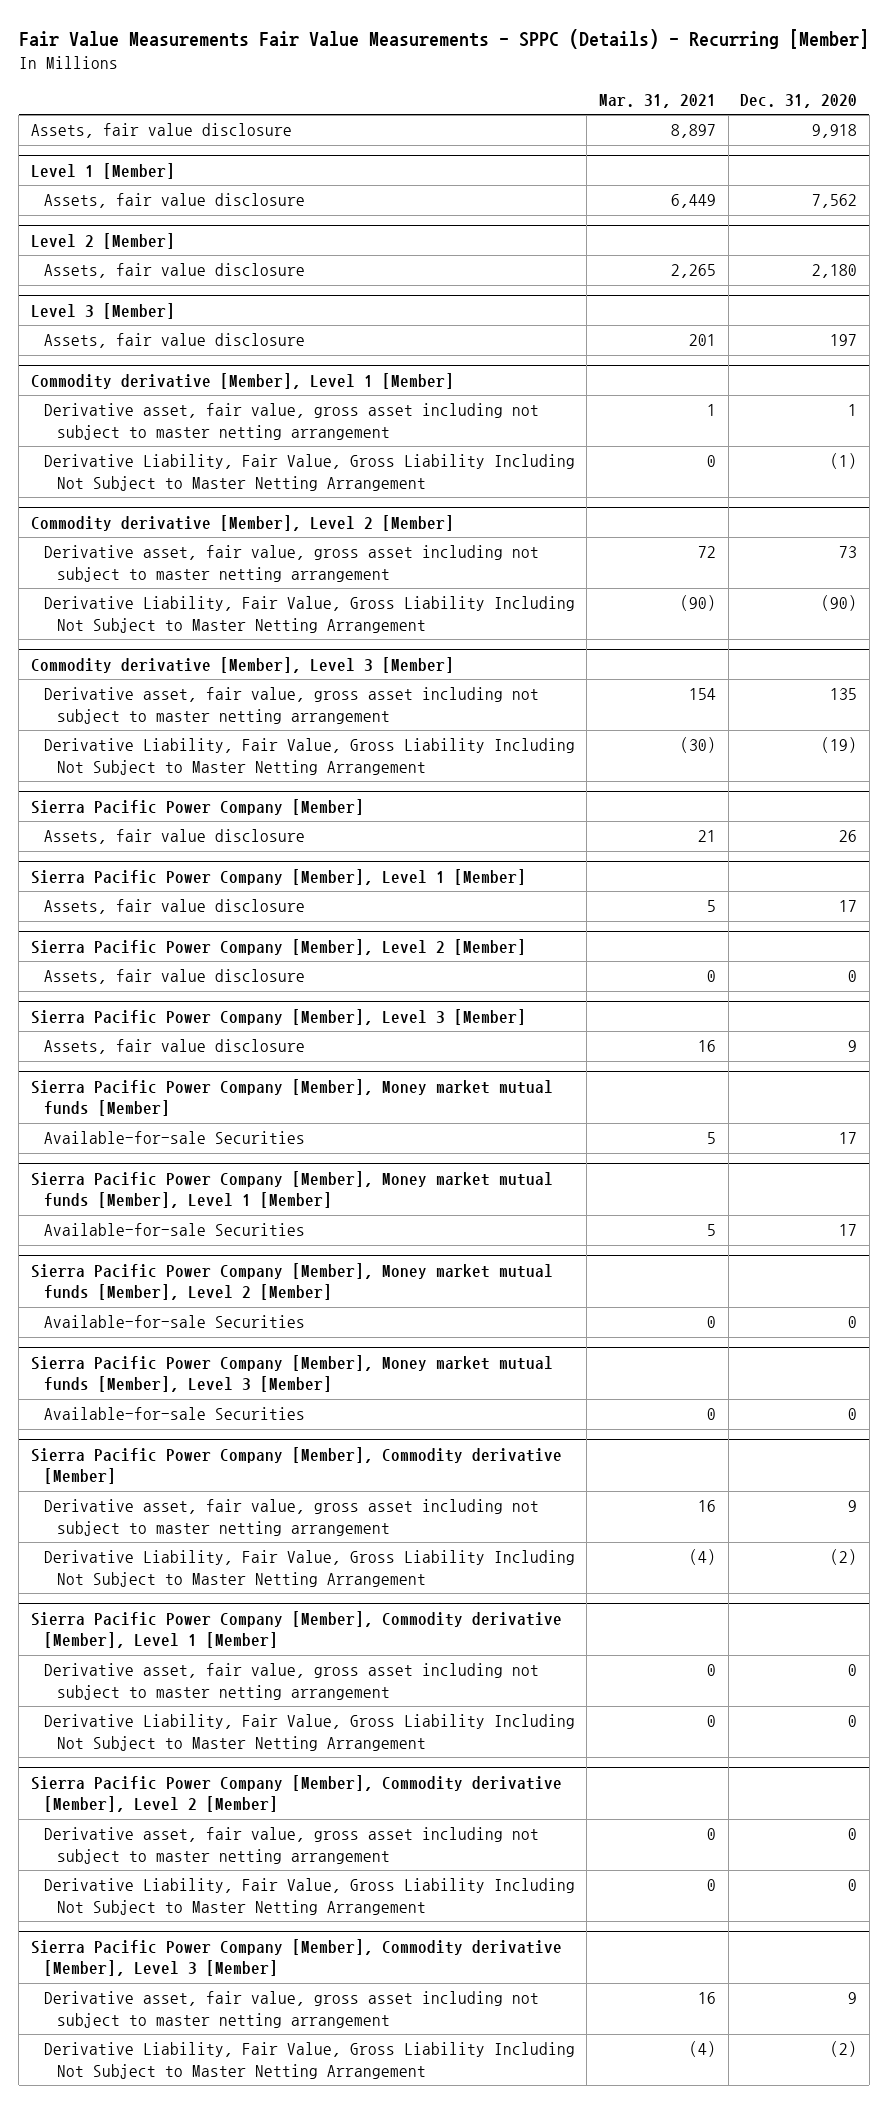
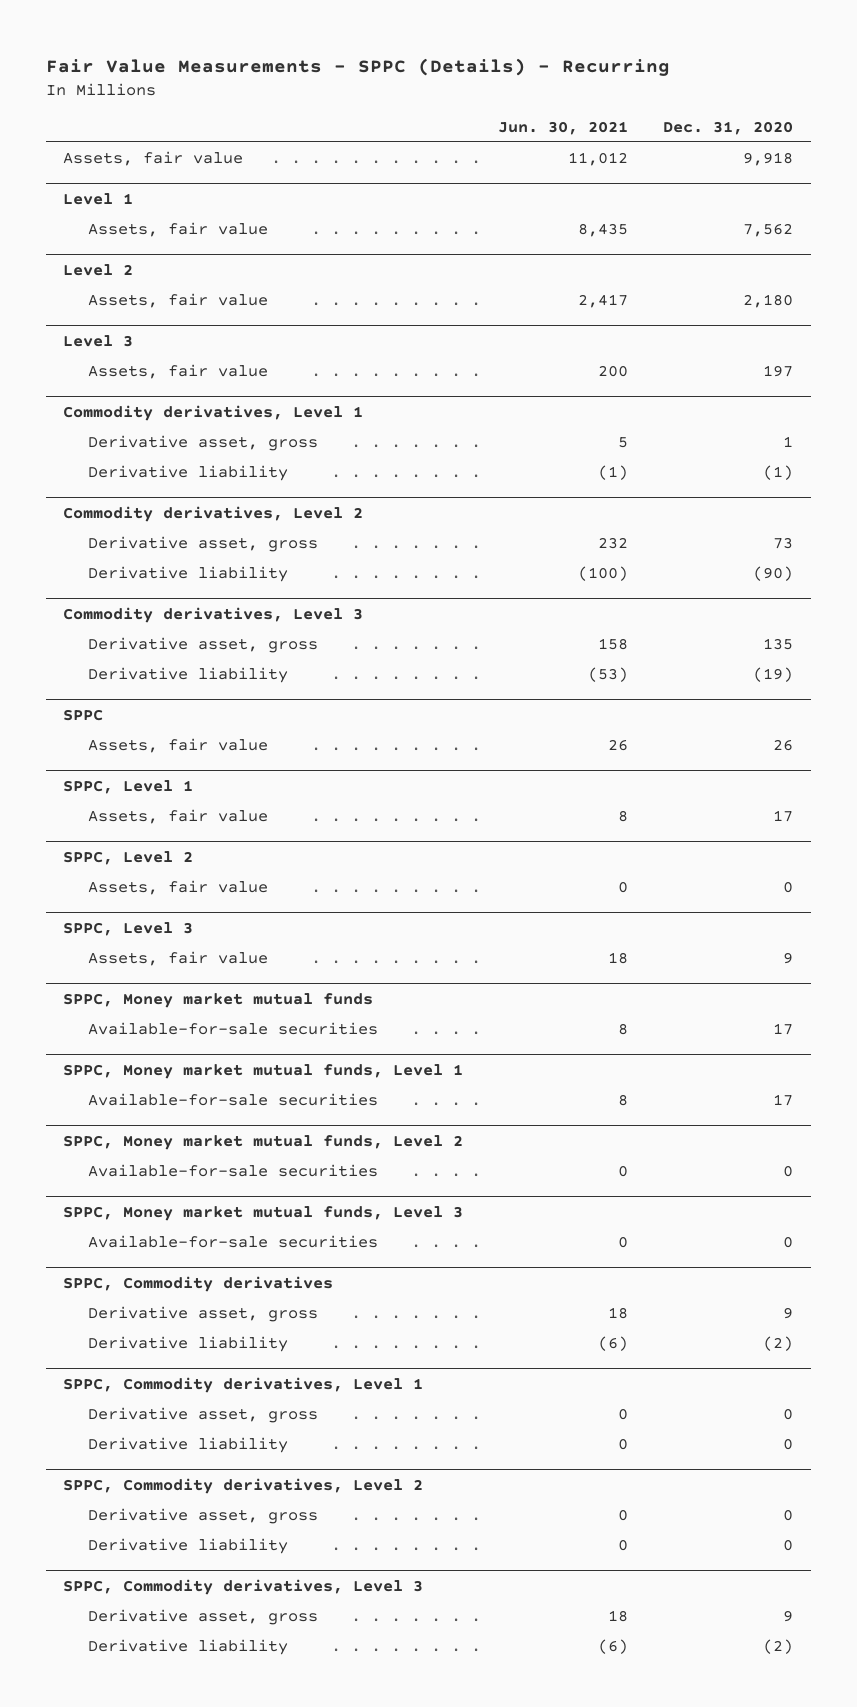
- Fair Value Measurements Fair Value Measurements - SPPC (Details) - Recurring [Member]
+ Fair Value Measurements - SPPC (Details) - Recurring
- | Mar. 31, 2021 | Dec. 31, 2020
+ | Jun. 30, 2021 | Dec. 31, 2020
- Assets, fair value disclosure | 8,897 | 9,918
- Level 1 [Member]
- Assets, fair value disclosure | 6,449 | 7,562
- Level 2 [Member]
- Assets, fair value disclosure | 2,265 | 2,180
- Level 3 [Member]
- Assets, fair value disclosure | 201 | 197
- Commodity derivative [Member], Level 1 [Member]
- Derivative asset, fair value, gross asset including not subject to master netting arrangement | 1 | 1
- Derivative Liability, Fair Value, Gross Liability Including Not Subject to Master Netting Arrangement | 0 | (1)
- Commodity derivative [Member], Level 2 [Member]
- Derivative asset, fair value, gross asset including not subject to master netting arrangement | 72 | 73
- Derivative Liability, Fair Value, Gross Liability Including Not Subject to Master Netting Arrangement | (90) | (90)
- Commodity derivative [Member], Level 3 [Member]
- Derivative asset, fair value, gross asset including not subject to master netting arrangement | 154 | 135
- Derivative Liability, Fair Value, Gross Liability Including Not Subject to Master Netting Arrangement | (30) | (19)
- Sierra Pacific Power Company [Member]
- Assets, fair value disclosure | 21 | 26
- Sierra Pacific Power Company [Member], Level 1 [Member]
- Assets, fair value disclosure | 5 | 17
- Sierra Pacific Power Company [Member], Level 2 [Member]
- Assets, fair value disclosure | 0 | 0
- Sierra Pacific Power Company [Member], Level 3 [Member]
- Assets, fair value disclosure | 16 | 9
- Sierra Pacific Power Company [Member], Money market mutual funds [Member]
- Available-for-sale Securities | 5 | 17
- Sierra Pacific Power Company [Member], Money market mutual funds [Member], Level 1 [Member]
- Available-for-sale Securities | 5 | 17
- Sierra Pacific Power Company [Member], Money market mutual funds [Member], Level 2 [Member]
- Available-for-sale Securities | 0 | 0
- Sierra Pacific Power Company [Member], Money market mutual funds [Member], Level 3 [Member]
- Available-for-sale Securities | 0 | 0
- Sierra Pacific Power Company [Member], Commodity derivative [Member]
- Derivative asset, fair value, gross asset including not subject to master netting arrangement | 16 | 9
- Derivative Liability, Fair Value, Gross Liability Including Not Subject to Master Netting Arrangement | (4) | (2)
- Sierra Pacific Power Company [Member], Commodity derivative [Member], Level 1 [Member]
- Derivative asset, fair value, gross asset including not subject to master netting arrangement | 0 | 0
- Derivative Liability, Fair Value, Gross Liability Including Not Subject to Master Netting Arrangement | 0 | 0
- Sierra Pacific Power Company [Member], Commodity derivative [Member], Level 2 [Member]
- Derivative asset, fair value, gross asset including not subject to master netting arrangement | 0 | 0
- Derivative Liability, Fair Value, Gross Liability Including Not Subject to Master Netting Arrangement | 0 | 0
- Sierra Pacific Power Company [Member], Commodity derivative [Member], Level 3 [Member]
- Derivative asset, fair value, gross asset including not subject to master netting arrangement | 16 | 9
- Derivative Liability, Fair Value, Gross Liability Including Not Subject to Master Netting Arrangement | (4) | (2)
+ Assets, fair value | 11,012 | 9,918
+ Level 1
+ Assets, fair value | 8,435 | 7,562
+ Level 2
+ Assets, fair value | 2,417 | 2,180
+ Level 3
+ Assets, fair value | 200 | 197
+ Commodity derivatives, Level 1
+ Derivative asset, gross | 5 | 1
+ Derivative liability | (1) | (1)
+ Commodity derivatives, Level 2
+ Derivative asset, gross | 232 | 73
+ Derivative liability | (100) | (90)
+ Commodity derivatives, Level 3
+ Derivative asset, gross | 158 | 135
+ Derivative liability | (53) | (19)
+ SPPC
+ Assets, fair value | 26 | 26
+ SPPC, Level 1
+ Assets, fair value | 8 | 17
+ SPPC, Level 2
+ Assets, fair value | 0 | 0
+ SPPC, Level 3
+ Assets, fair value | 18 | 9
+ SPPC, Money market mutual funds
+ Available-for-sale securities | 8 | 17
+ SPPC, Money market mutual funds, Level 1
+ Available-for-sale securities | 8 | 17
+ SPPC, Money market mutual funds, Level 2
+ Available-for-sale securities | 0 | 0
+ SPPC, Money market mutual funds, Level 3
+ Available-for-sale securities | 0 | 0
+ SPPC, Commodity derivatives
+ Derivative asset, gross | 18 | 9
+ Derivative liability | (6) | (2)
+ SPPC, Commodity derivatives, Level 1
+ Derivative asset, gross | 0 | 0
+ Derivative liability | 0 | 0
+ SPPC, Commodity derivatives, Level 2
+ Derivative asset, gross | 0 | 0
+ Derivative liability | 0 | 0
+ SPPC, Commodity derivatives, Level 3
+ Derivative asset, gross | 18 | 9
+ Derivative liability | (6) | (2)

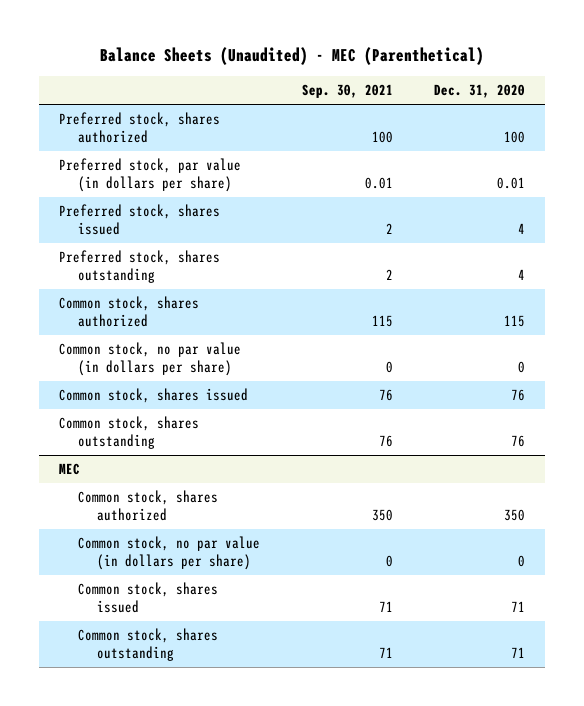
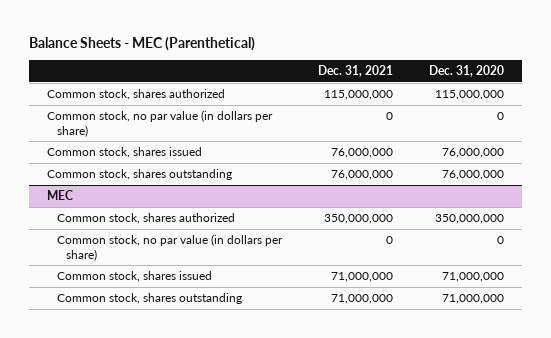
- Balance Sheets (Unaudited) - MEC (Parenthetical)
+ Balance Sheets - MEC (Parenthetical)
- | Sep. 30, 2021 | Dec. 31, 2020
+ | Dec. 31, 2021 | Dec. 31, 2020
- Preferred stock, shares authorized | 100 | 100
- Preferred stock, par value (in dollars per share) | 0.01 | 0.01
- Preferred stock, shares issued | 2 | 4
- Preferred stock, shares outstanding | 2 | 4
- Common stock, shares authorized | 115 | 115
+ Common stock, shares authorized | 115,000,000 | 115,000,000
- Common stock, shares issued | 76 | 76
- Common stock, shares outstanding | 76 | 76
+ Common stock, shares issued | 76,000,000 | 76,000,000
+ Common stock, shares outstanding | 76,000,000 | 76,000,000
@ MEC
- Common stock, shares authorized | 350 | 350
+ Common stock, shares authorized | 350,000,000 | 350,000,000
- Common stock, shares issued | 71 | 71
- Common stock, shares outstanding | 71 | 71
+ Common stock, shares issued | 71,000,000 | 71,000,000
+ Common stock, shares outstanding | 71,000,000 | 71,000,000

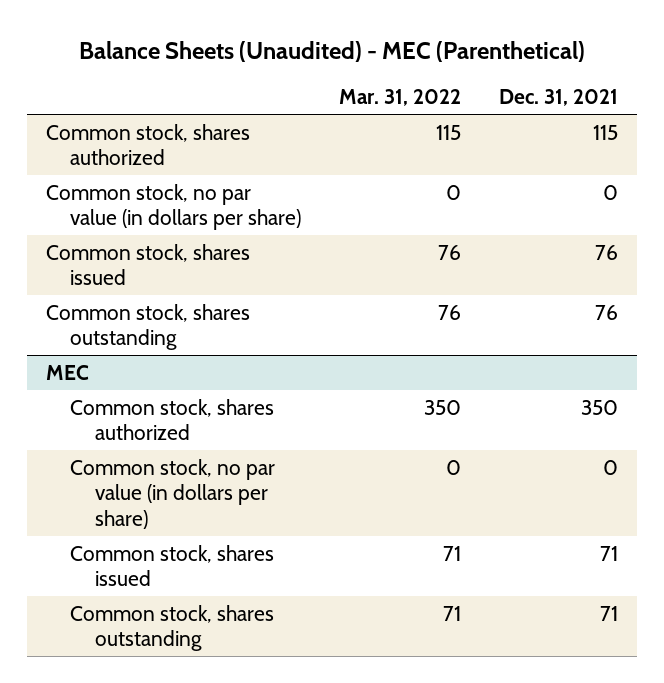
- Balance Sheets - MEC (Parenthetical)
+ Balance Sheets (Unaudited) - MEC (Parenthetical)
- | Dec. 31, 2021 | Dec. 31, 2020
+ | Mar. 31, 2022 | Dec. 31, 2021
- Common stock, shares authorized | 115,000,000 | 115,000,000
+ Common stock, shares authorized | 115 | 115
- Common stock, shares issued | 76,000,000 | 76,000,000
- Common stock, shares outstanding | 76,000,000 | 76,000,000
+ Common stock, shares issued | 76 | 76
+ Common stock, shares outstanding | 76 | 76
@ MEC
- Common stock, shares authorized | 350,000,000 | 350,000,000
+ Common stock, shares authorized | 350 | 350
- Common stock, shares issued | 71,000,000 | 71,000,000
- Common stock, shares outstanding | 71,000,000 | 71,000,000
+ Common stock, shares issued | 71 | 71
+ Common stock, shares outstanding | 71 | 71

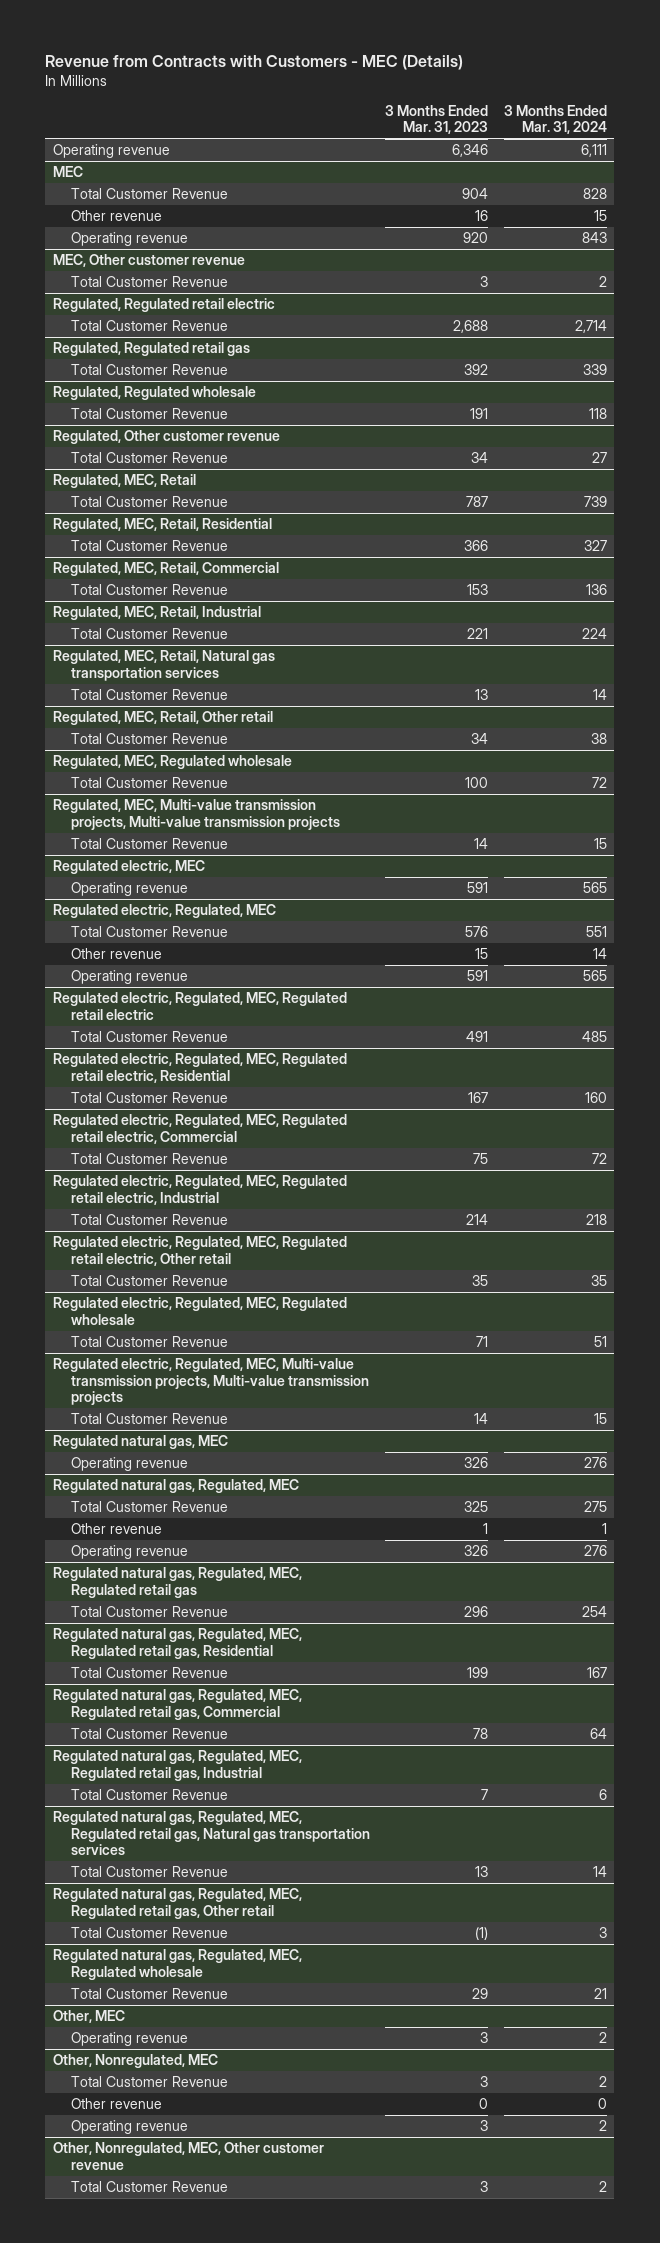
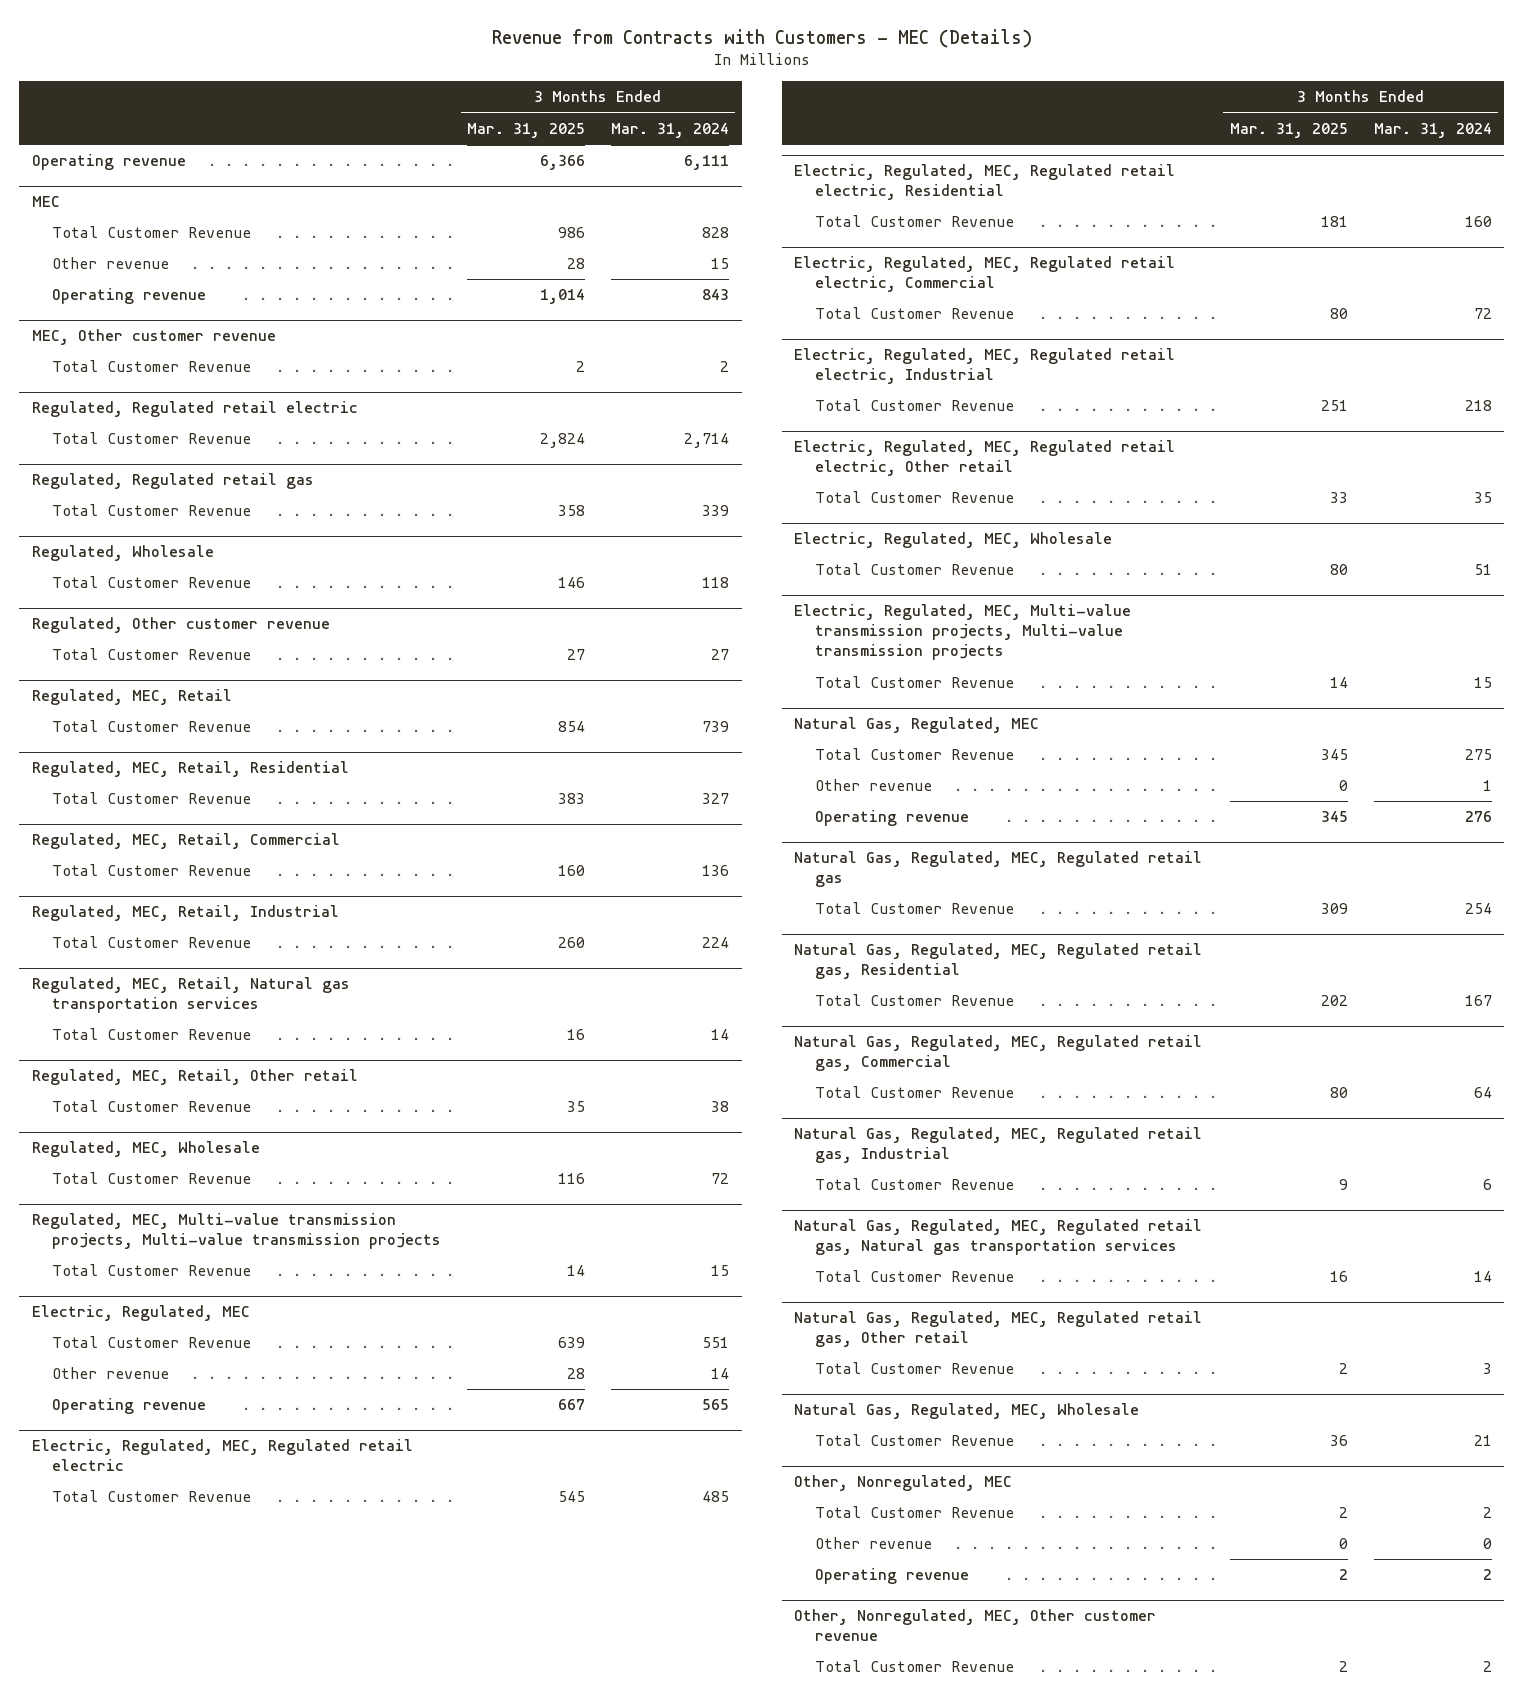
- | 3 Months Ended Mar. 31, 2023 | 3 Months Ended Mar. 31, 2024
+ | 3 Months Ended Mar. 31, 2025 | 3 Months Ended Mar. 31, 2024
- Regulated, Regulated wholesale
+ Regulated, Wholesale
- Regulated, MEC, Regulated wholesale
+ Regulated, MEC, Wholesale
- Regulated electric, MEC
- Operating revenue | 591 | 565
- Regulated electric, Regulated, MEC
+ Electric, Regulated, MEC
- Regulated electric, Regulated, MEC, Regulated retail electric
+ Electric, Regulated, MEC, Regulated retail electric
- Regulated electric, Regulated, MEC, Regulated retail electric, Residential
+ Electric, Regulated, MEC, Regulated retail electric, Residential
- Regulated electric, Regulated, MEC, Regulated retail electric, Commercial
+ Electric, Regulated, MEC, Regulated retail electric, Commercial
- Regulated electric, Regulated, MEC, Regulated retail electric, Industrial
+ Electric, Regulated, MEC, Regulated retail electric, Industrial
- Regulated electric, Regulated, MEC, Regulated retail electric, Other retail
+ Electric, Regulated, MEC, Regulated retail electric, Other retail
- Regulated electric, Regulated, MEC, Regulated wholesale
+ Electric, Regulated, MEC, Wholesale
- Regulated electric, Regulated, MEC, Multi-value transmission projects, Multi-value transmission projects
+ Electric, Regulated, MEC, Multi-value transmission projects, Multi-value transmission projects
- Regulated natural gas, MEC
- Operating revenue | 326 | 276
- Regulated natural gas, Regulated, MEC
+ Natural Gas, Regulated, MEC
- Regulated natural gas, Regulated, MEC, Regulated retail gas
+ Natural Gas, Regulated, MEC, Regulated retail gas
- Regulated natural gas, Regulated, MEC, Regulated retail gas, Residential
+ Natural Gas, Regulated, MEC, Regulated retail gas, Residential
- Regulated natural gas, Regulated, MEC, Regulated retail gas, Commercial
+ Natural Gas, Regulated, MEC, Regulated retail gas, Commercial
- Regulated natural gas, Regulated, MEC, Regulated retail gas, Industrial
+ Natural Gas, Regulated, MEC, Regulated retail gas, Industrial
- Regulated natural gas, Regulated, MEC, Regulated retail gas, Natural gas transportation services
+ Natural Gas, Regulated, MEC, Regulated retail gas, Natural gas transportation services
- Regulated natural gas, Regulated, MEC, Regulated retail gas, Other retail
+ Natural Gas, Regulated, MEC, Regulated retail gas, Other retail
- Regulated natural gas, Regulated, MEC, Regulated wholesale
+ Natural Gas, Regulated, MEC, Wholesale
- Other, MEC
- Operating revenue | 3 | 2

